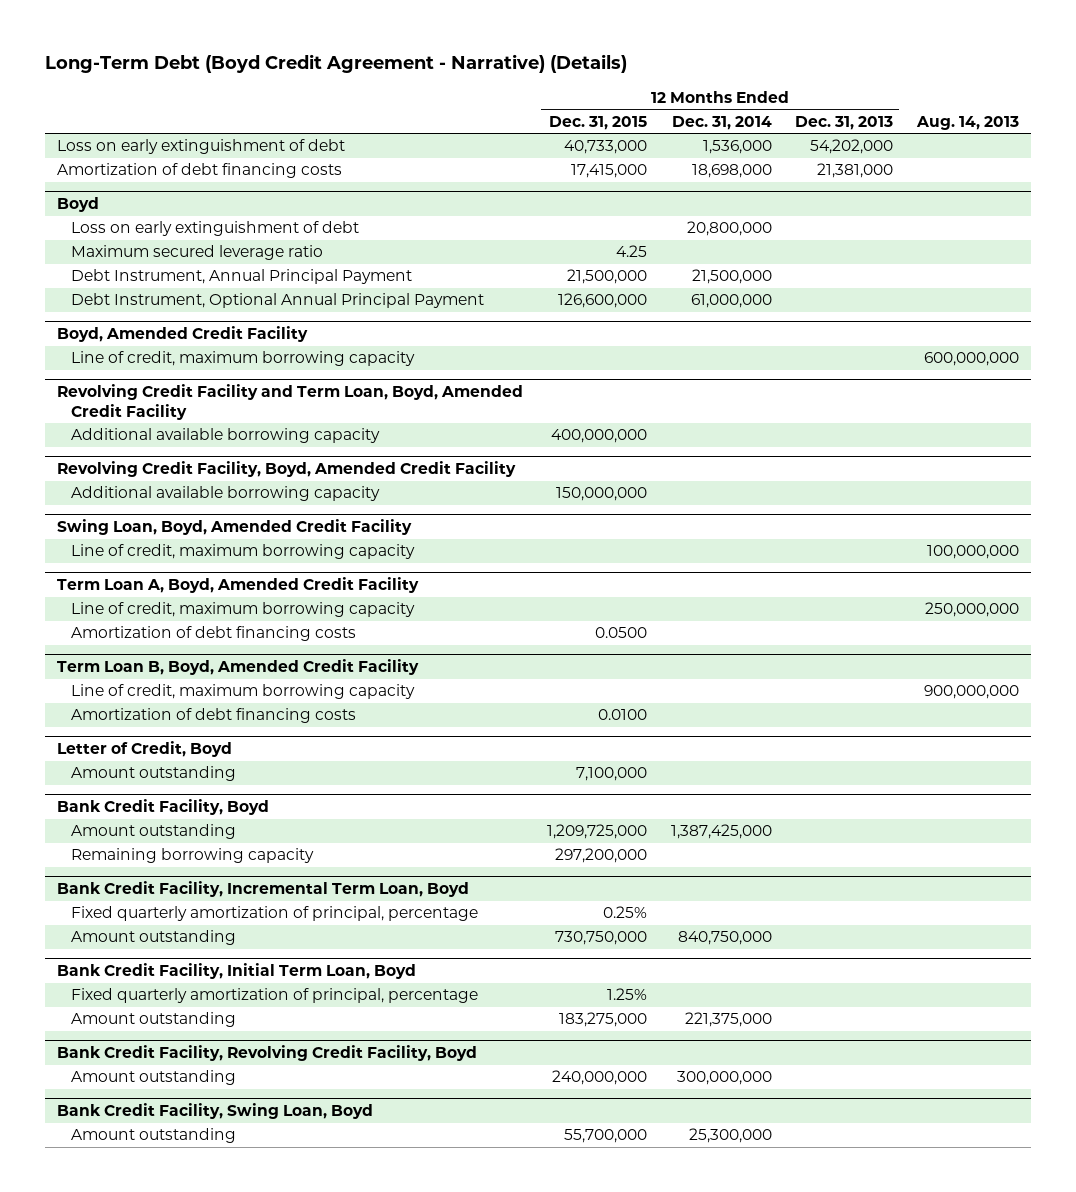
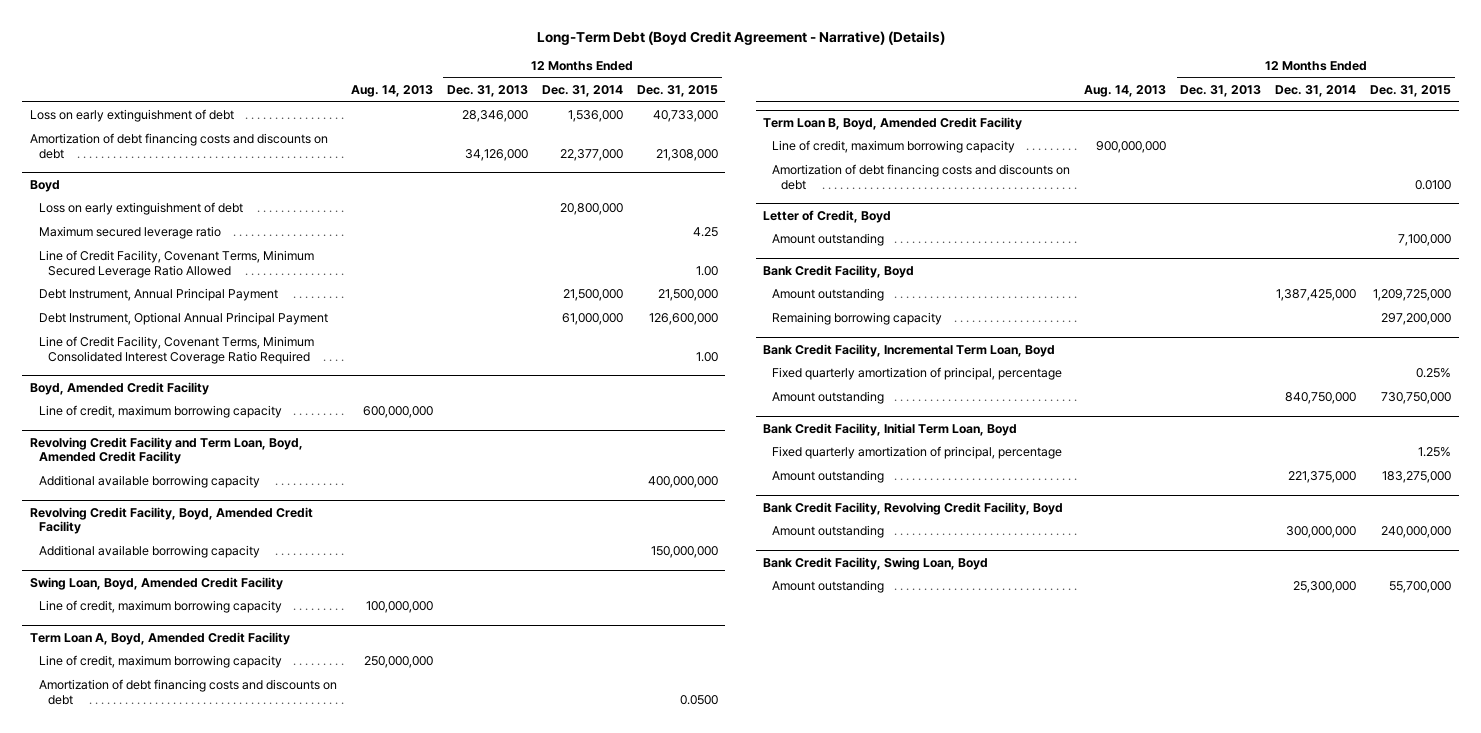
- | 12 Months Ended Dec. 31, 2015 | 12 Months Ended Dec. 31, 2014 | 12 Months Ended Dec. 31, 2013 | Aug. 14, 2013
+ | Aug. 14, 2013 | 12 Months Ended Dec. 31, 2013 | 12 Months Ended Dec. 31, 2014 | 12 Months Ended Dec. 31, 2015
- Loss on early extinguishment of debt | 40,733,000 | 1,536,000 | 54,202,000 |
- Amortization of debt financing costs | 17,415,000 | 18,698,000 | 21,381,000 |
+ Loss on early extinguishment of debt | | 28,346,000 | 1,536,000 | 40,733,000
+ Amortization of debt financing costs and discounts on debt | | 34,126,000 | 22,377,000 | 21,308,000
@ Boyd
+ Line of Credit Facility, Covenant Terms, Minimum Secured Leverage Ratio Allowed | | | | 1.00
+ Line of Credit Facility, Covenant Terms, Minimum Consolidated Interest Coverage Ratio Required | | | | 1.00
@ Term Loan A, Boyd, Amended Credit Facility
- Amortization of debt financing costs | 0.0500 | | |
+ Amortization of debt financing costs and discounts on debt | | | | 0.0500
@ Term Loan B, Boyd, Amended Credit Facility
- Amortization of debt financing costs | 0.0100 | | |
+ Amortization of debt financing costs and discounts on debt | | | | 0.0100

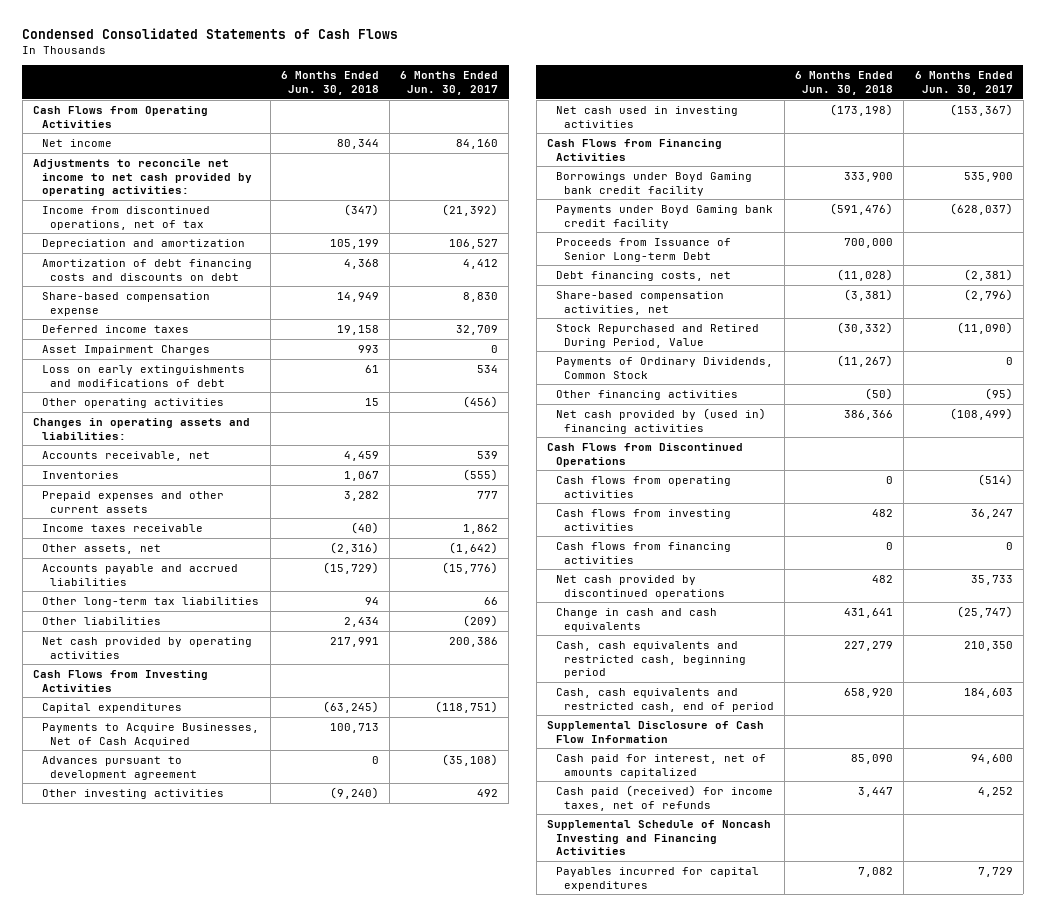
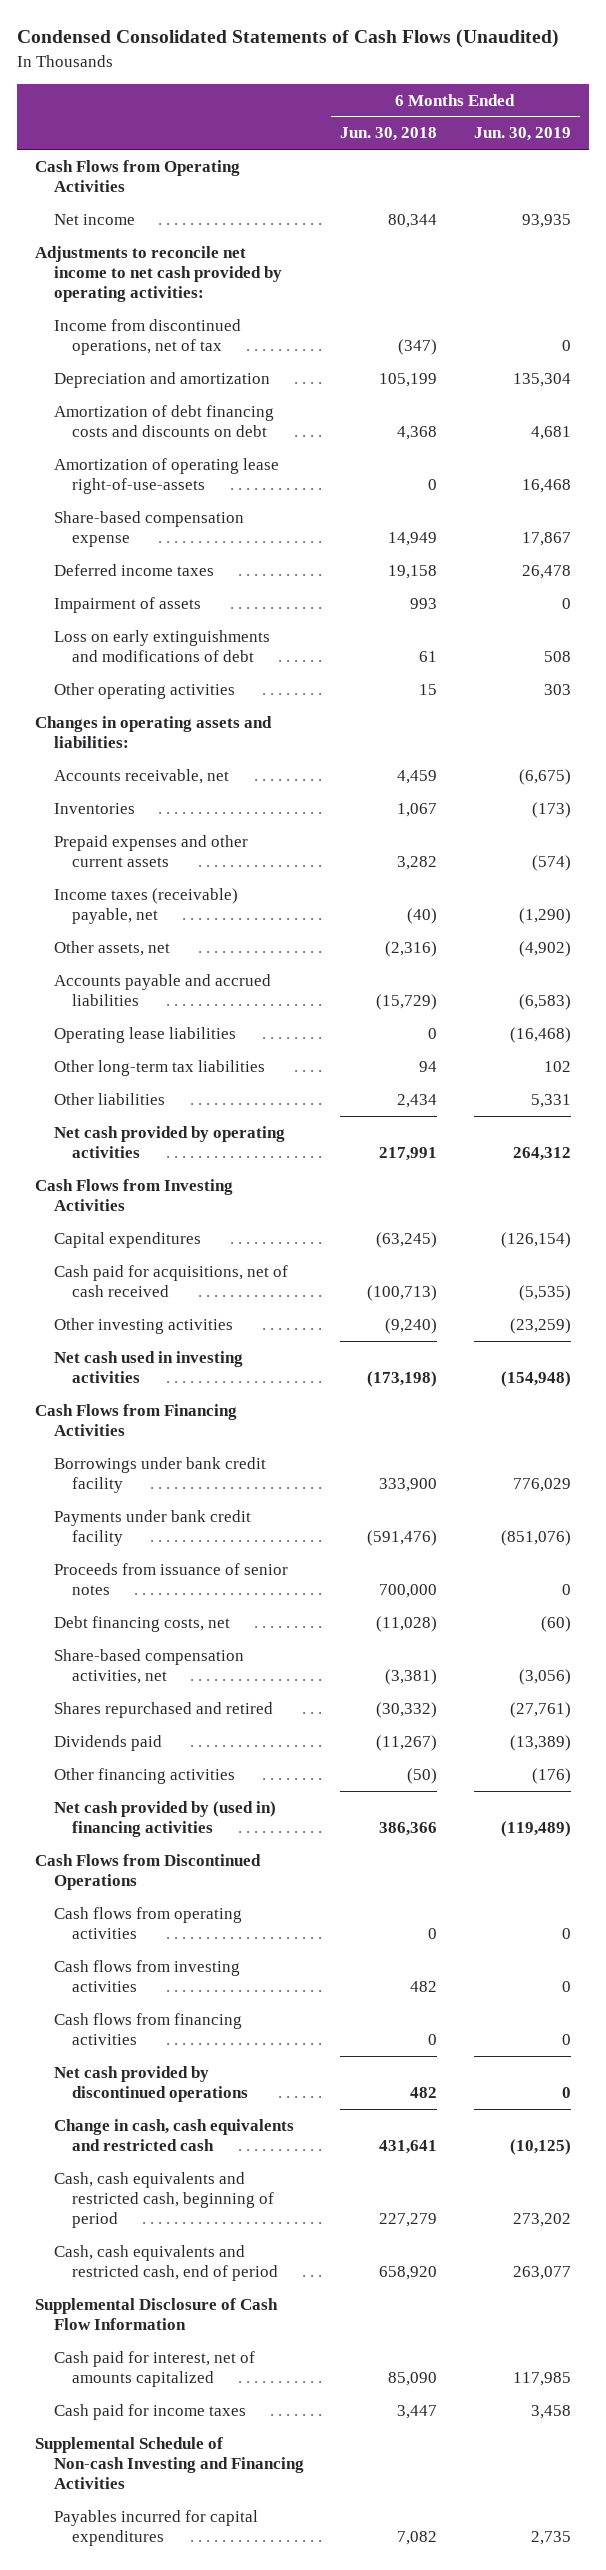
- Condensed Consolidated Statements of Cash Flows
+ Condensed Consolidated Statements of Cash Flows (Unaudited)
- | 6 Months Ended Jun. 30, 2018 | 6 Months Ended Jun. 30, 2017
+ | 6 Months Ended Jun. 30, 2018 | 6 Months Ended Jun. 30, 2019
+ Amortization of operating lease right-of-use-assets | 0 | 16,468
- Asset Impairment Charges | 993 | 0
+ Impairment of assets | 993 | 0
- Income taxes receivable | (40) | 1,862
+ Income taxes (receivable) payable, net | (40) | (1,290)
+ Operating lease liabilities | 0 | (16,468)
- Payments to Acquire Businesses, Net of Cash Acquired | 100,713 |
- Advances pursuant to development agreement | 0 | (35,108)
+ Cash paid for acquisitions, net of cash received | (100,713) | (5,535)
- Borrowings under Boyd Gaming bank credit facility | 333,900 | 535,900
- Payments under Boyd Gaming bank credit facility | (591,476) | (628,037)
- Proceeds from Issuance of Senior Long-term Debt | 700,000 |
+ Borrowings under bank credit facility | 333,900 | 776,029
+ Payments under bank credit facility | (591,476) | (851,076)
+ Proceeds from issuance of senior notes | 700,000 | 0
- Stock Repurchased and Retired During Period, Value | (30,332) | (11,090)
- Payments of Ordinary Dividends, Common Stock | (11,267) | 0
+ Shares repurchased and retired | (30,332) | (27,761)
+ Dividends paid | (11,267) | (13,389)
- Change in cash and cash equivalents | 431,641 | (25,747)
- Cash, cash equivalents and restricted cash, beginning period | 227,279 | 210,350
+ Change in cash, cash equivalents and restricted cash | 431,641 | (10,125)
+ Cash, cash equivalents and restricted cash, beginning of period | 227,279 | 273,202
- Cash paid (received) for income taxes, net of refunds | 3,447 | 4,252
- Supplemental Schedule of Noncash Investing and Financing Activities
+ Cash paid for income taxes | 3,447 | 3,458
+ Supplemental Schedule of Non-cash Investing and Financing Activities

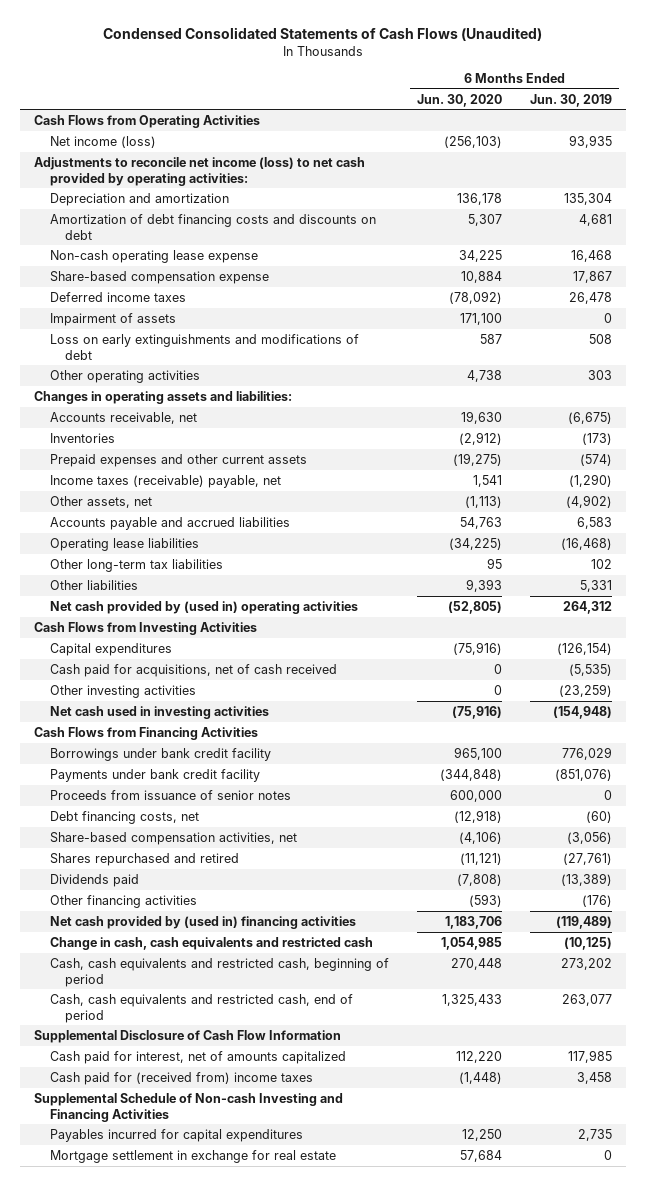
- | 6 Months Ended Jun. 30, 2018 | 6 Months Ended Jun. 30, 2019
+ | 6 Months Ended Jun. 30, 2020 | 6 Months Ended Jun. 30, 2019
- Net income | 80,344 | 93,935
- Adjustments to reconcile net income to net cash provided by operating activities:
- Income from discontinued operations, net of tax | (347) | 0
+ Net income (loss) | (256,103) | 93,935
+ Adjustments to reconcile net income (loss) to net cash provided by operating activities:
- Amortization of operating lease right-of-use-assets | 0 | 16,468
+ Non-cash operating lease expense | 34,225 | 16,468
- Accounts payable and accrued liabilities | (15,729) | (6,583)
+ Accounts payable and accrued liabilities | 54,763 | 6,583
- Net cash provided by operating activities | 217,991 | 264,312
+ Net cash provided by (used in) operating activities | (52,805) | 264,312
- Cash Flows from Discontinued Operations
- Cash flows from operating activities | 0 | 0
- Cash flows from investing activities | 482 | 0
- Cash flows from financing activities | 0 | 0
- Net cash provided by discontinued operations | 482 | 0
- Cash paid for income taxes | 3,447 | 3,458
+ Cash paid for (received from) income taxes | (1,448) | 3,458
+ Mortgage settlement in exchange for real estate | 57,684 | 0

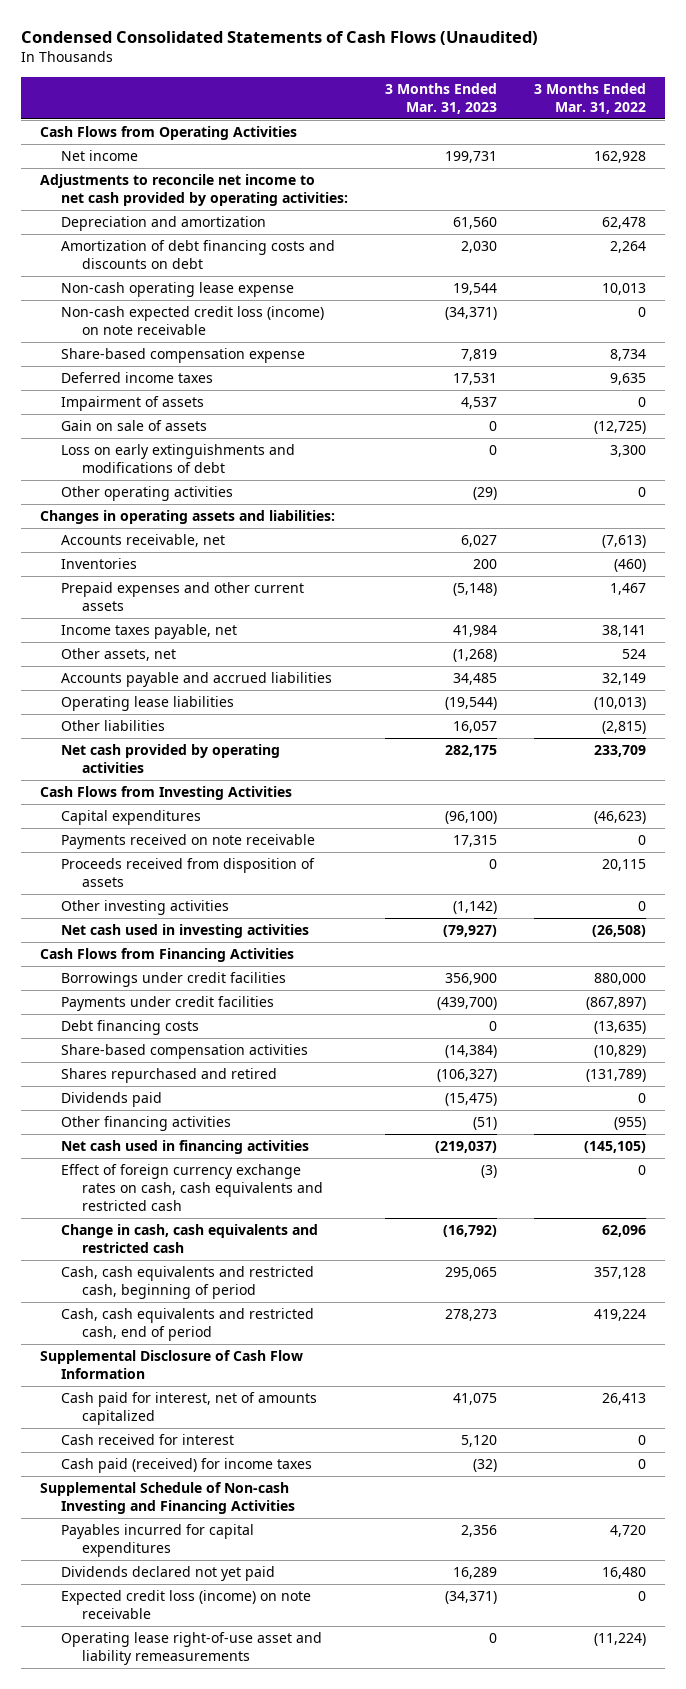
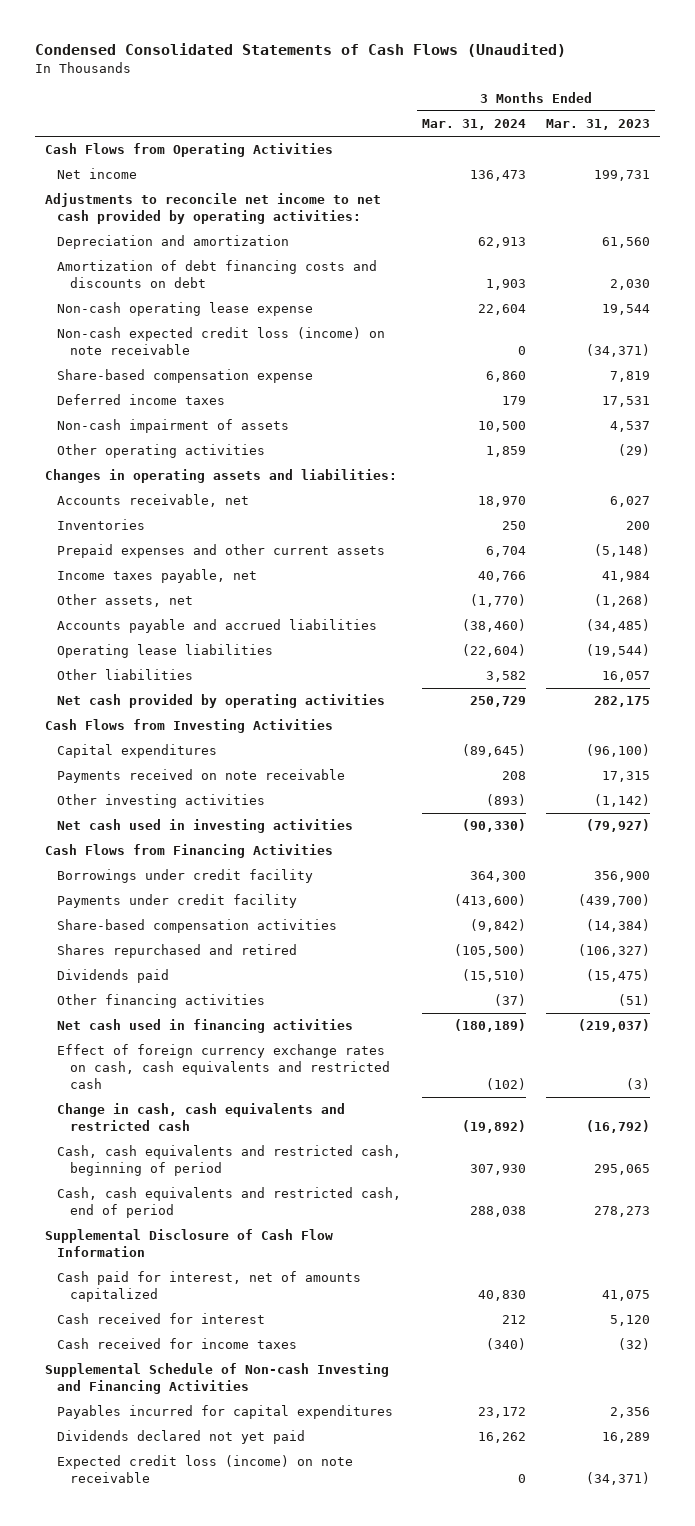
- | 3 Months Ended Mar. 31, 2023 | 3 Months Ended Mar. 31, 2022
+ | 3 Months Ended Mar. 31, 2024 | 3 Months Ended Mar. 31, 2023
- Impairment of assets | 4,537 | 0
- Gain on sale of assets | 0 | (12,725)
- Loss on early extinguishments and modifications of debt | 0 | 3,300
+ Non-cash impairment of assets | 10,500 | 4,537
- Accounts payable and accrued liabilities | 34,485 | 32,149
+ Accounts payable and accrued liabilities | (38,460) | (34,485)
- Proceeds received from disposition of assets | 0 | 20,115
- Borrowings under credit facilities | 356,900 | 880,000
- Payments under credit facilities | (439,700) | (867,897)
- Debt financing costs | 0 | (13,635)
+ Borrowings under credit facility | 364,300 | 356,900
+ Payments under credit facility | (413,600) | (439,700)
- Cash paid (received) for income taxes | (32) | 0
+ Cash received for income taxes | (340) | (32)
- Operating lease right-of-use asset and liability remeasurements | 0 | (11,224)

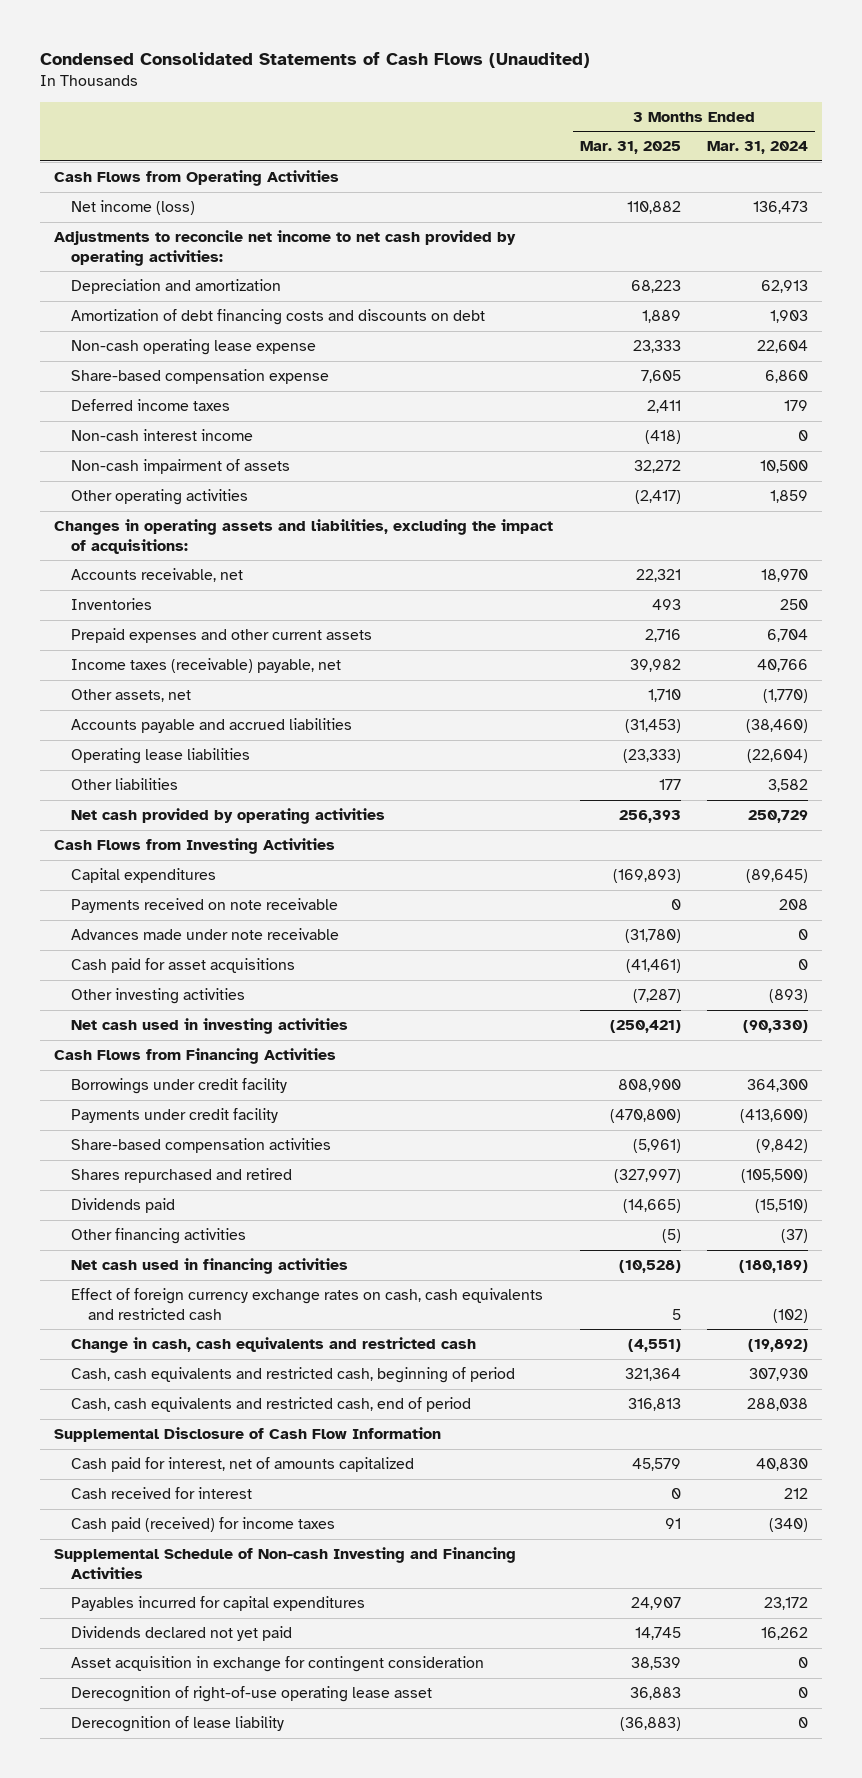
- | 3 Months Ended Mar. 31, 2024 | 3 Months Ended Mar. 31, 2023
+ | 3 Months Ended Mar. 31, 2025 | 3 Months Ended Mar. 31, 2024
- Net income | 136,473 | 199,731
+ Net income (loss) | 110,882 | 136,473
- Non-cash expected credit loss (income) on note receivable | 0 | (34,371)
+ Non-cash interest income | (418) | 0
- Changes in operating assets and liabilities:
+ Changes in operating assets and liabilities, excluding the impact of acquisitions:
- Income taxes payable, net | 40,766 | 41,984
+ Income taxes (receivable) payable, net | 39,982 | 40,766
+ Advances made under note receivable | (31,780) | 0
+ Cash paid for asset acquisitions | (41,461) | 0
- Cash received for income taxes | (340) | (32)
+ Cash paid (received) for income taxes | 91 | (340)
- Expected credit loss (income) on note receivable | 0 | (34,371)
+ Asset acquisition in exchange for contingent consideration | 38,539 | 0
+ Derecognition of right-of-use operating lease asset | 36,883 | 0
+ Derecognition of lease liability | (36,883) | 0

